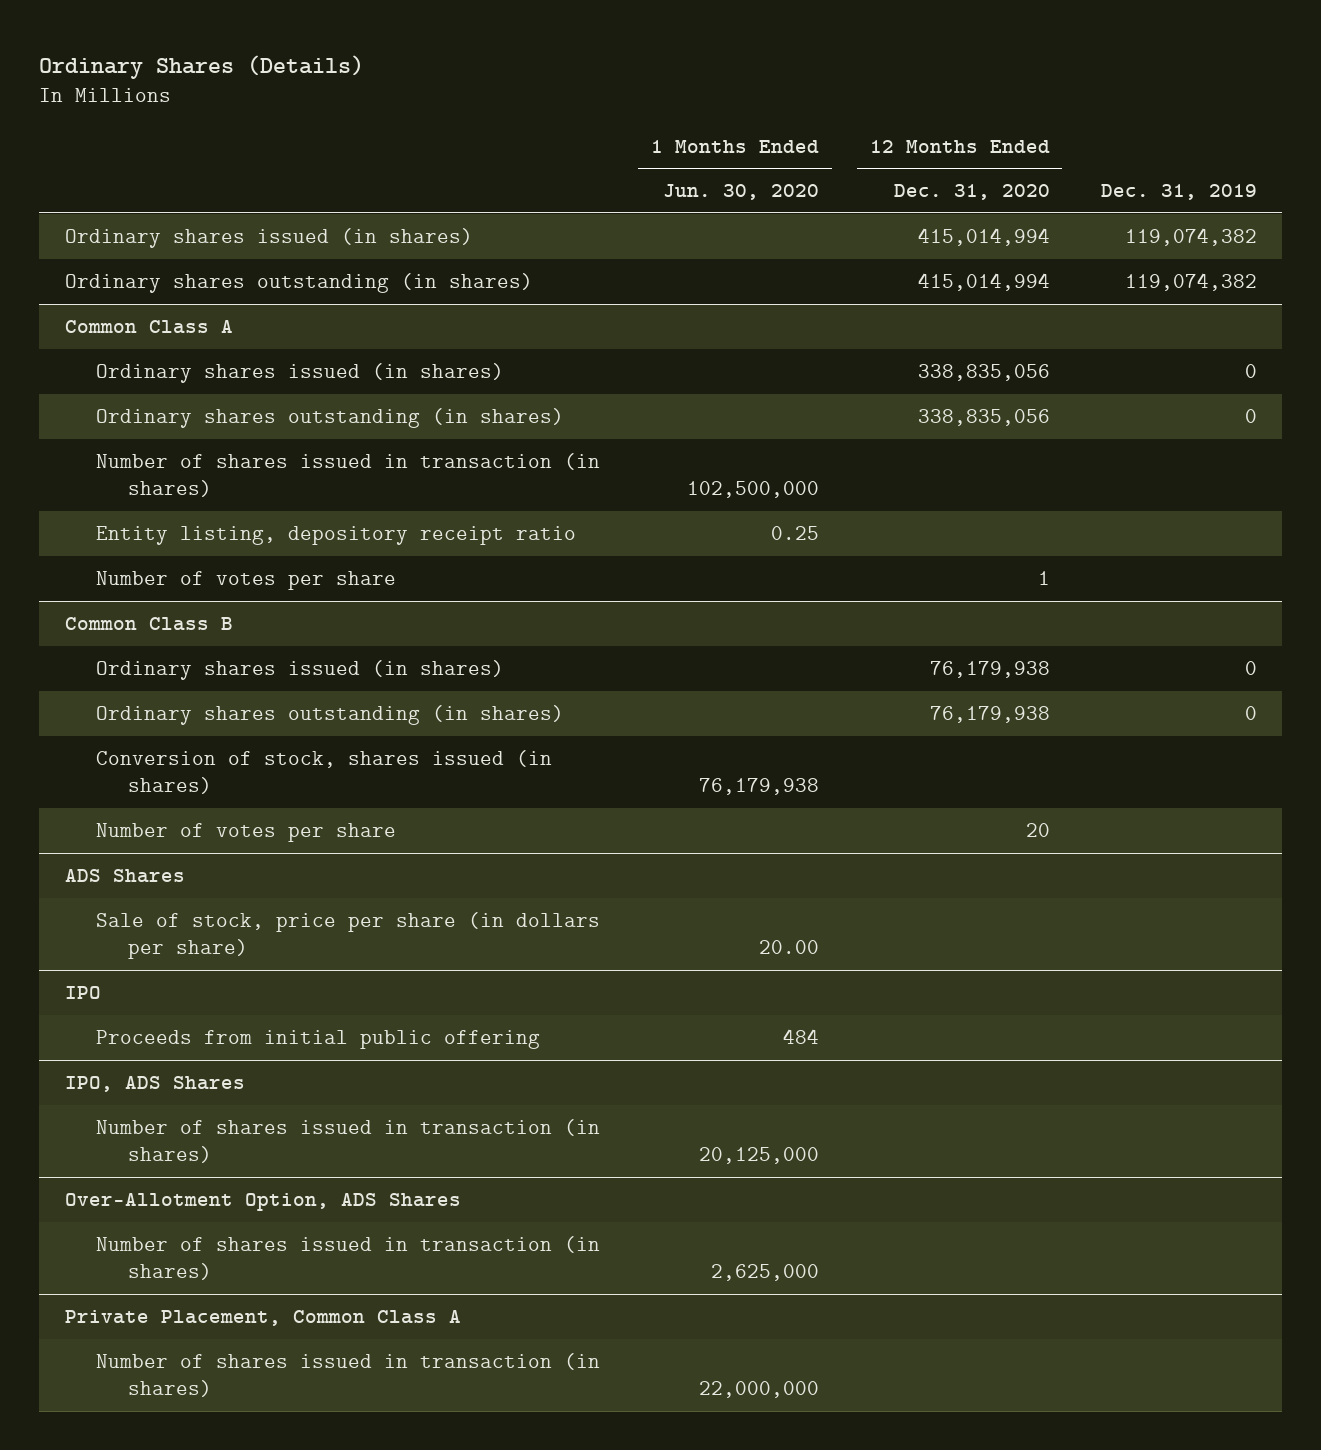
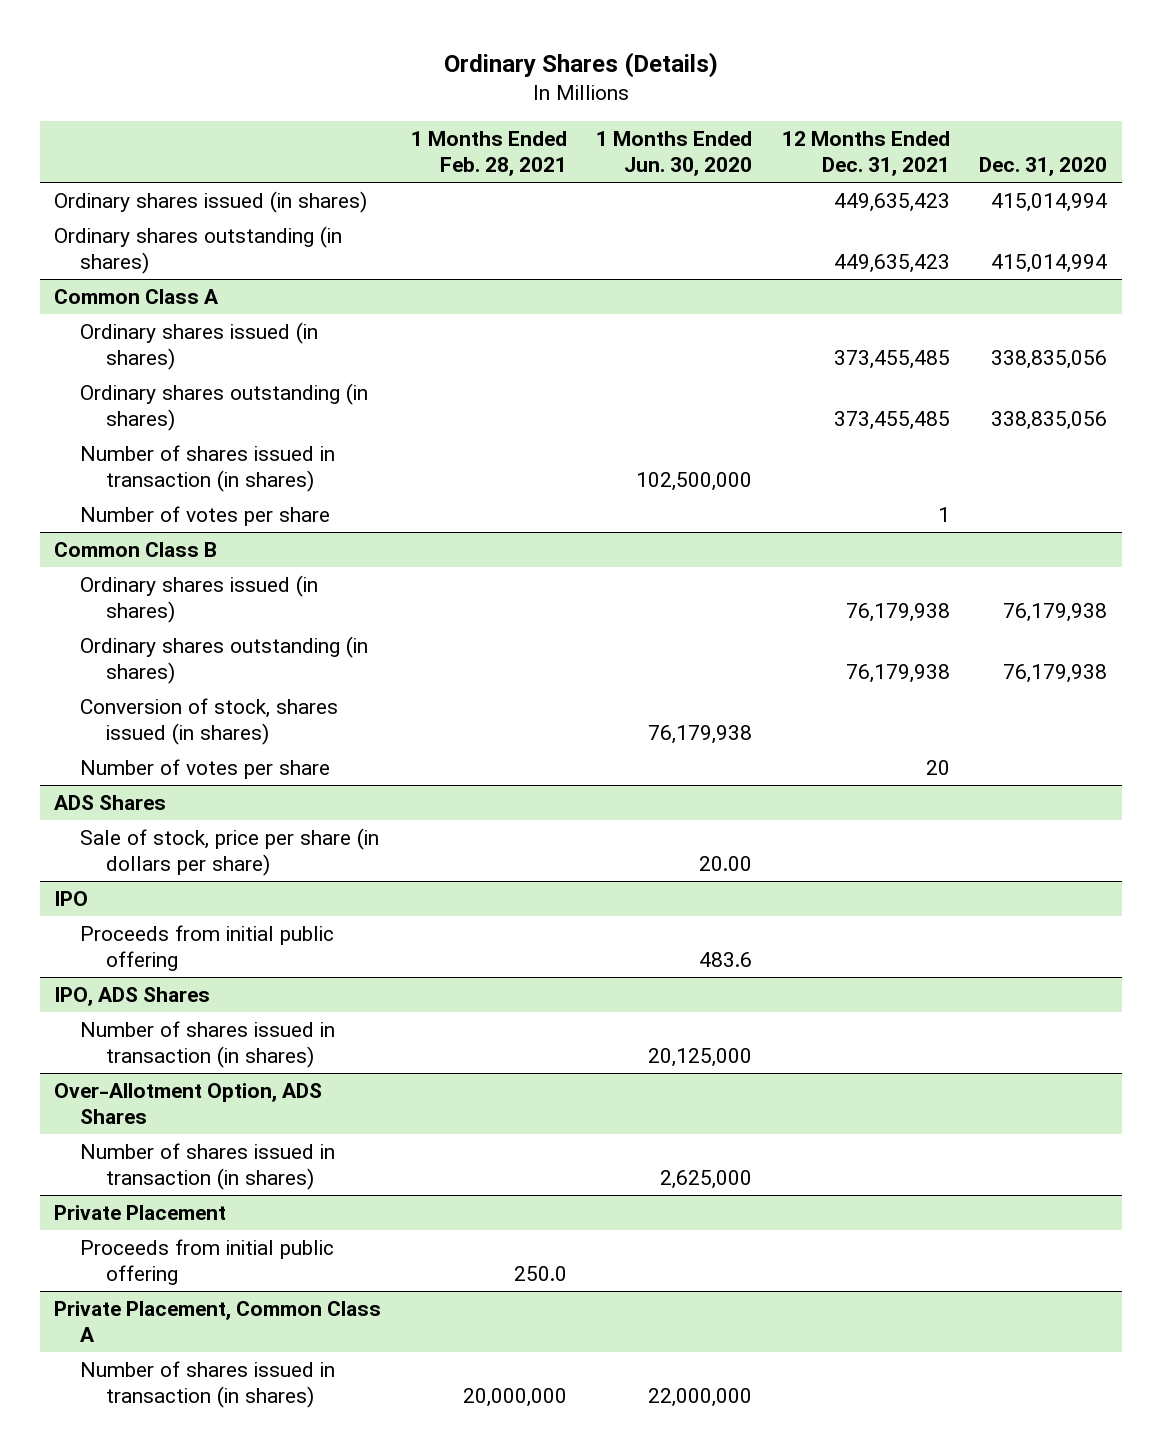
- | 1 Months Ended Jun. 30, 2020 | 12 Months Ended Dec. 31, 2020 | Dec. 31, 2019
+ | 1 Months Ended Feb. 28, 2021 | 1 Months Ended Jun. 30, 2020 | 12 Months Ended Dec. 31, 2021 | Dec. 31, 2020
@ Common Class A
- Entity listing, depository receipt ratio | 0.25 | |
@ IPO
- Proceeds from initial public offering | 484 | |
+ Proceeds from initial public offering | | 483.6 | |
+ Private Placement
+ Proceeds from initial public offering | 250.0 | | |

